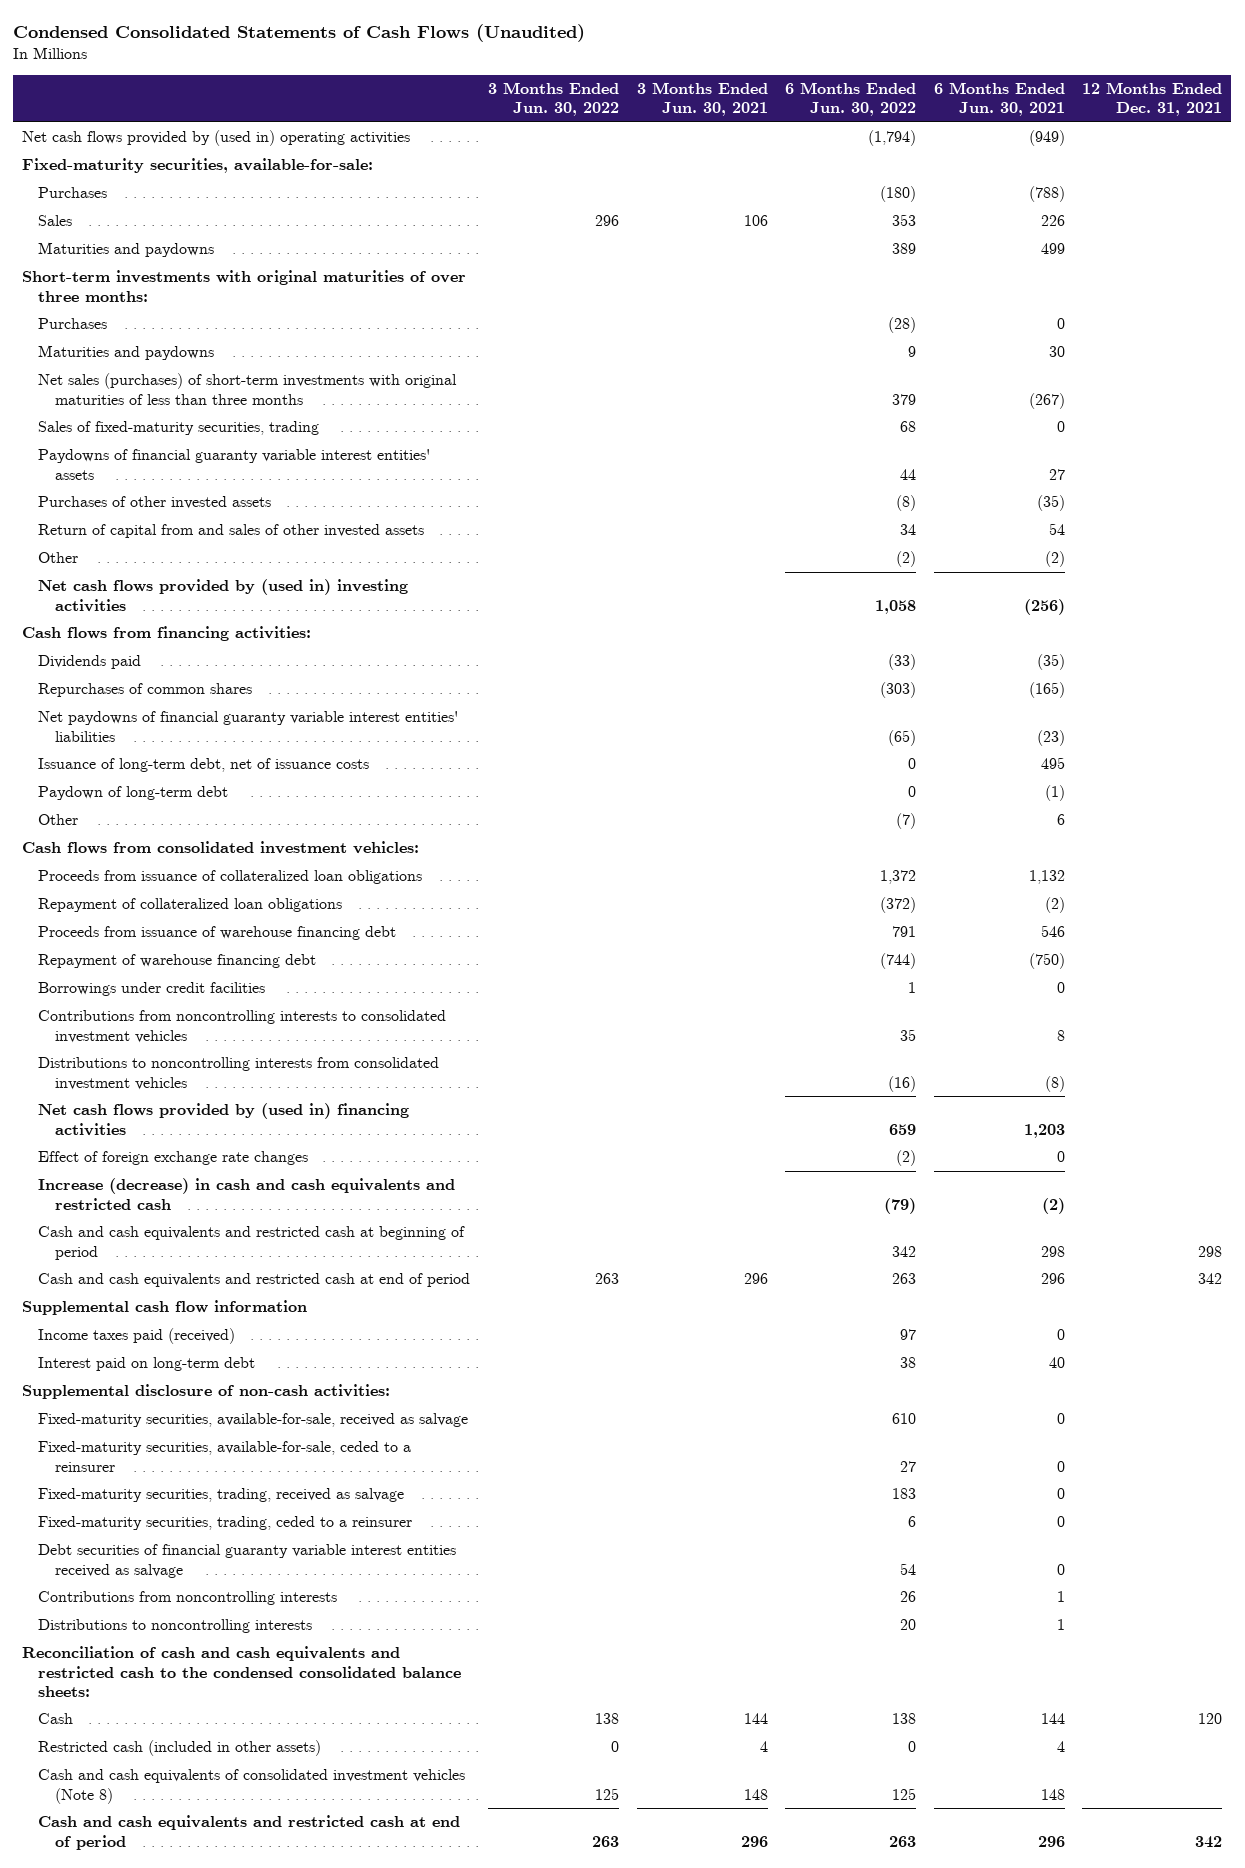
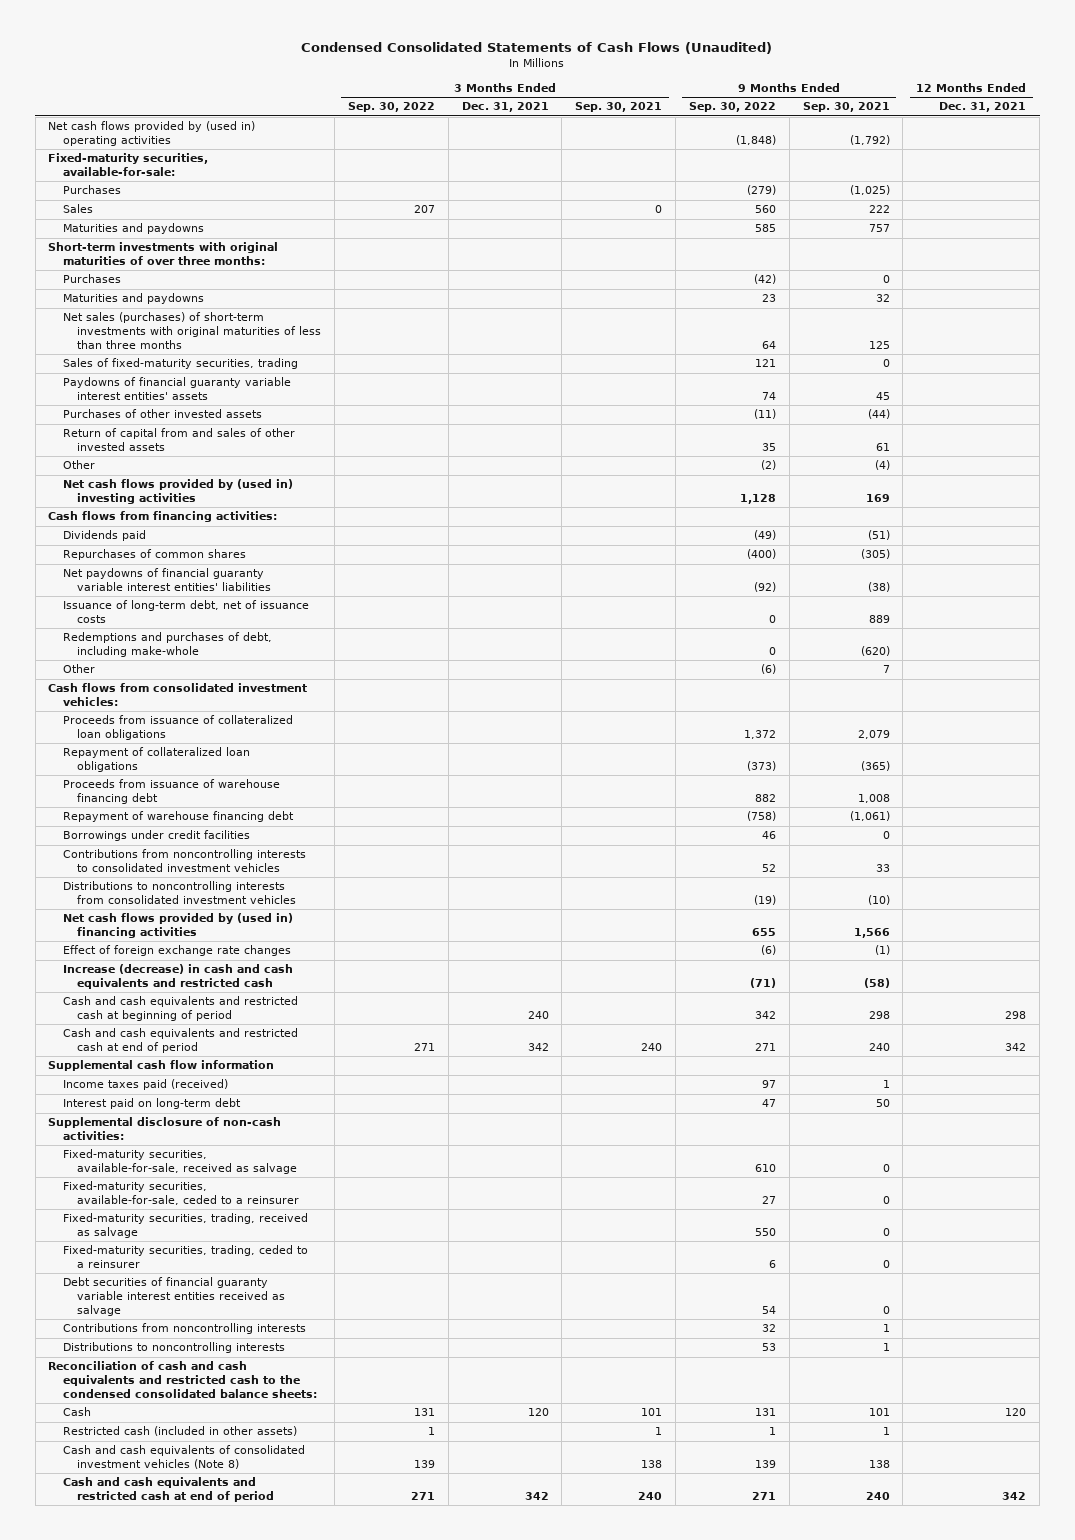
- | 3 Months Ended Jun. 30, 2022 | 3 Months Ended Jun. 30, 2021 | 6 Months Ended Jun. 30, 2022 | 6 Months Ended Jun. 30, 2021 | 12 Months Ended Dec. 31, 2021
+ | 3 Months Ended Sep. 30, 2022 | 3 Months Ended Dec. 31, 2021 | 3 Months Ended Sep. 30, 2021 | 9 Months Ended Sep. 30, 2022 | 9 Months Ended Sep. 30, 2021 | 12 Months Ended Dec. 31, 2021
- Paydown of long-term debt | | | 0 | (1) |
+ Redemptions and purchases of debt, including make-whole | | | | 0 | (620) |

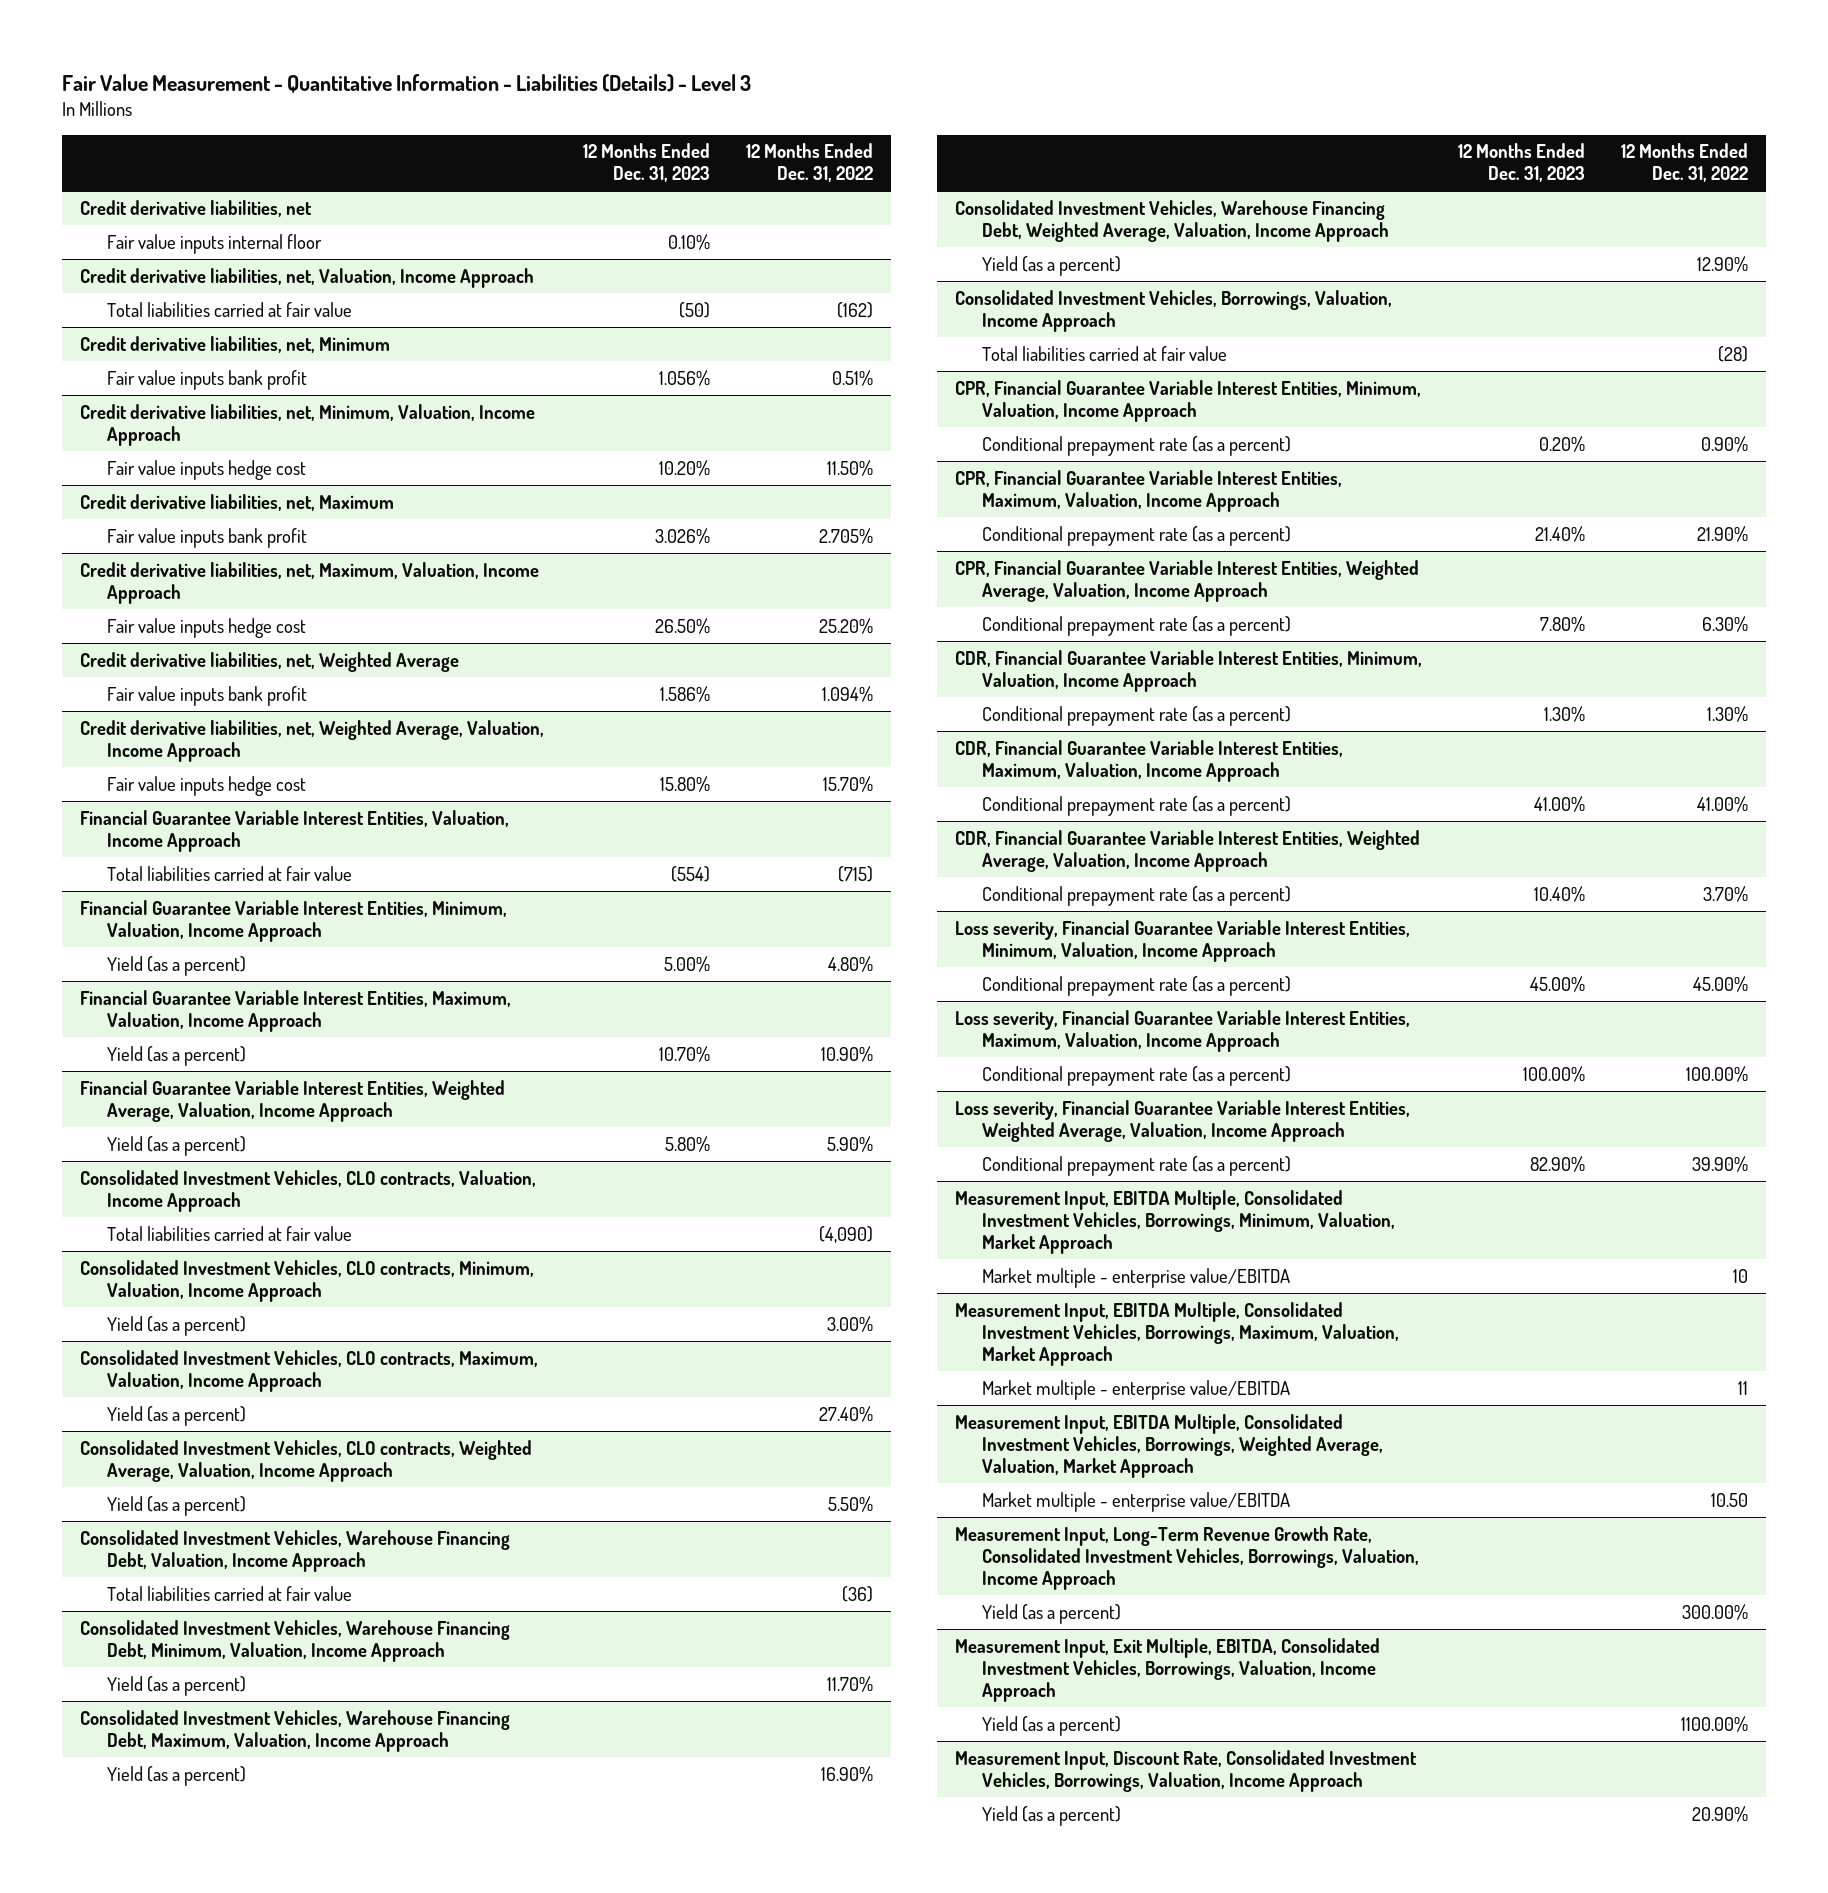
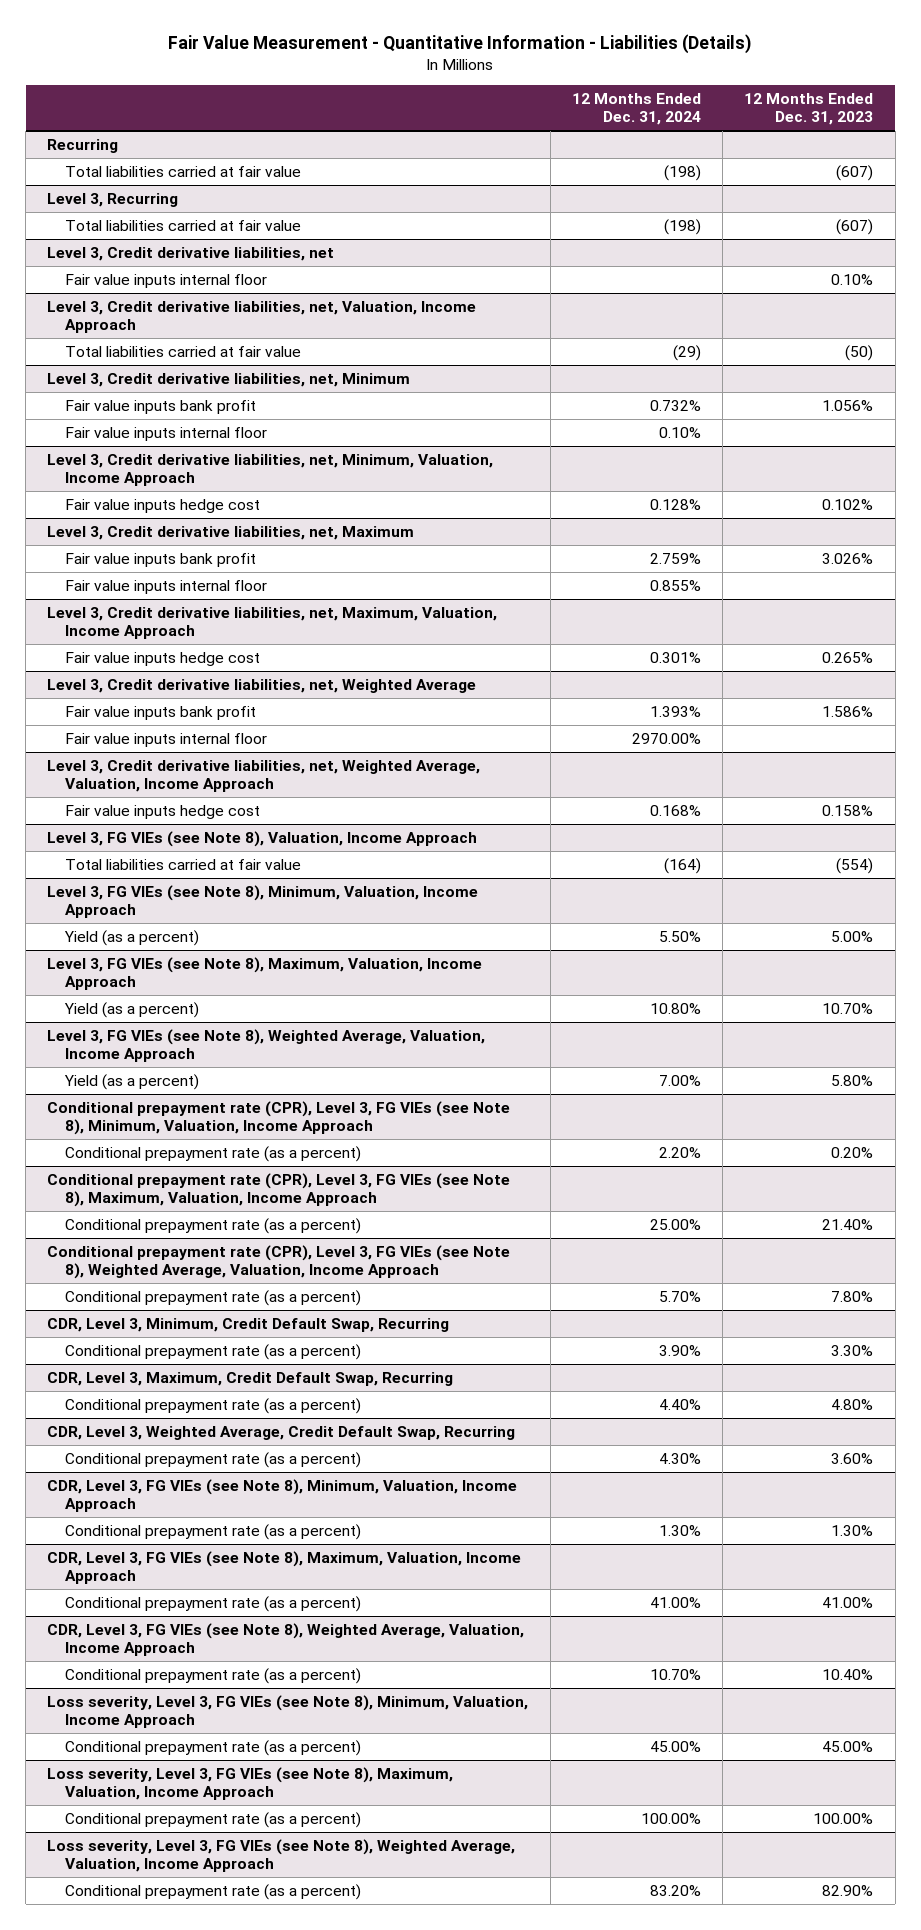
- Fair Value Measurement - Quantitative Information - Liabilities (Details) - Level 3
+ Fair Value Measurement - Quantitative Information - Liabilities (Details)
- | 12 Months Ended Dec. 31, 2023 | 12 Months Ended Dec. 31, 2022
+ | 12 Months Ended Dec. 31, 2024 | 12 Months Ended Dec. 31, 2023
- Credit derivative liabilities, net
+ Recurring
+ Total liabilities carried at fair value | (198) | (607)
+ Level 3, Recurring
+ Total liabilities carried at fair value | (198) | (607)
+ Level 3, Credit derivative liabilities, net
- Credit derivative liabilities, net, Valuation, Income Approach
+ Level 3, Credit derivative liabilities, net, Valuation, Income Approach
- Credit derivative liabilities, net, Minimum
+ Level 3, Credit derivative liabilities, net, Minimum
- Credit derivative liabilities, net, Minimum, Valuation, Income Approach
- Fair value inputs hedge cost | 10.20% | 11.50%
- Credit derivative liabilities, net, Maximum
+ Fair value inputs internal floor | 0.10% |
+ Level 3, Credit derivative liabilities, net, Minimum, Valuation, Income Approach
+ Fair value inputs hedge cost | 0.128% | 0.102%
+ Level 3, Credit derivative liabilities, net, Maximum
- Credit derivative liabilities, net, Maximum, Valuation, Income Approach
- Fair value inputs hedge cost | 26.50% | 25.20%
- Credit derivative liabilities, net, Weighted Average
+ Fair value inputs internal floor | 0.855% |
+ Level 3, Credit derivative liabilities, net, Maximum, Valuation, Income Approach
+ Fair value inputs hedge cost | 0.301% | 0.265%
+ Level 3, Credit derivative liabilities, net, Weighted Average
- Credit derivative liabilities, net, Weighted Average, Valuation, Income Approach
- Fair value inputs hedge cost | 15.80% | 15.70%
- Financial Guarantee Variable Interest Entities, Valuation, Income Approach
+ Fair value inputs internal floor | 2970.00% |
+ Level 3, Credit derivative liabilities, net, Weighted Average, Valuation, Income Approach
+ Fair value inputs hedge cost | 0.168% | 0.158%
+ Level 3, FG VIEs (see Note 8), Valuation, Income Approach
- Financial Guarantee Variable Interest Entities, Minimum, Valuation, Income Approach
+ Level 3, FG VIEs (see Note 8), Minimum, Valuation, Income Approach
- Financial Guarantee Variable Interest Entities, Maximum, Valuation, Income Approach
+ Level 3, FG VIEs (see Note 8), Maximum, Valuation, Income Approach
- Financial Guarantee Variable Interest Entities, Weighted Average, Valuation, Income Approach
+ Level 3, FG VIEs (see Note 8), Weighted Average, Valuation, Income Approach
- Consolidated Investment Vehicles, CLO contracts, Valuation, Income Approach
- Total liabilities carried at fair value | | (4,090)
- Consolidated Investment Vehicles, CLO contracts, Minimum, Valuation, Income Approach
- Yield (as a percent) | | 3.00%
- Consolidated Investment Vehicles, CLO contracts, Maximum, Valuation, Income Approach
- Yield (as a percent) | | 27.40%
- Consolidated Investment Vehicles, CLO contracts, Weighted Average, Valuation, Income Approach
- Yield (as a percent) | | 5.50%
- Consolidated Investment Vehicles, Warehouse Financing Debt, Valuation, Income Approach
- Total liabilities carried at fair value | | (36)
- Consolidated Investment Vehicles, Warehouse Financing Debt, Minimum, Valuation, Income Approach
- Yield (as a percent) | | 11.70%
- Consolidated Investment Vehicles, Warehouse Financing Debt, Maximum, Valuation, Income Approach
- Yield (as a percent) | | 16.90%
- Consolidated Investment Vehicles, Warehouse Financing Debt, Weighted Average, Valuation, Income Approach
- Yield (as a percent) | | 12.90%
- Consolidated Investment Vehicles, Borrowings, Valuation, Income Approach
- Total liabilities carried at fair value | | (28)
- CPR, Financial Guarantee Variable Interest Entities, Minimum, Valuation, Income Approach
+ Conditional prepayment rate (CPR), Level 3, FG VIEs (see Note 8), Minimum, Valuation, Income Approach
- CPR, Financial Guarantee Variable Interest Entities, Maximum, Valuation, Income Approach
+ Conditional prepayment rate (CPR), Level 3, FG VIEs (see Note 8), Maximum, Valuation, Income Approach
- CPR, Financial Guarantee Variable Interest Entities, Weighted Average, Valuation, Income Approach
+ Conditional prepayment rate (CPR), Level 3, FG VIEs (see Note 8), Weighted Average, Valuation, Income Approach
- CDR, Financial Guarantee Variable Interest Entities, Minimum, Valuation, Income Approach
+ CDR, Level 3, Minimum, Credit Default Swap, Recurring
+ Conditional prepayment rate (as a percent) | 3.90% | 3.30%
+ CDR, Level 3, Maximum, Credit Default Swap, Recurring
+ Conditional prepayment rate (as a percent) | 4.40% | 4.80%
+ CDR, Level 3, Weighted Average, Credit Default Swap, Recurring
+ Conditional prepayment rate (as a percent) | 4.30% | 3.60%
+ CDR, Level 3, FG VIEs (see Note 8), Minimum, Valuation, Income Approach
- CDR, Financial Guarantee Variable Interest Entities, Maximum, Valuation, Income Approach
+ CDR, Level 3, FG VIEs (see Note 8), Maximum, Valuation, Income Approach
- CDR, Financial Guarantee Variable Interest Entities, Weighted Average, Valuation, Income Approach
+ CDR, Level 3, FG VIEs (see Note 8), Weighted Average, Valuation, Income Approach
- Loss severity, Financial Guarantee Variable Interest Entities, Minimum, Valuation, Income Approach
+ Loss severity, Level 3, FG VIEs (see Note 8), Minimum, Valuation, Income Approach
- Loss severity, Financial Guarantee Variable Interest Entities, Maximum, Valuation, Income Approach
+ Loss severity, Level 3, FG VIEs (see Note 8), Maximum, Valuation, Income Approach
- Loss severity, Financial Guarantee Variable Interest Entities, Weighted Average, Valuation, Income Approach
+ Loss severity, Level 3, FG VIEs (see Note 8), Weighted Average, Valuation, Income Approach
- Measurement Input, EBITDA Multiple, Consolidated Investment Vehicles, Borrowings, Minimum, Valuation, Market Approach
- Market multiple - enterprise value/EBITDA | | 10
- Measurement Input, EBITDA Multiple, Consolidated Investment Vehicles, Borrowings, Maximum, Valuation, Market Approach
- Market multiple - enterprise value/EBITDA | | 11
- Measurement Input, EBITDA Multiple, Consolidated Investment Vehicles, Borrowings, Weighted Average, Valuation, Market Approach
- Market multiple - enterprise value/EBITDA | | 10.50
- Measurement Input, Long-Term Revenue Growth Rate, Consolidated Investment Vehicles, Borrowings, Valuation, Income Approach
- Yield (as a percent) | | 300.00%
- Measurement Input, Exit Multiple, EBITDA, Consolidated Investment Vehicles, Borrowings, Valuation, Income Approach
- Yield (as a percent) | | 1100.00%
- Measurement Input, Discount Rate, Consolidated Investment Vehicles, Borrowings, Valuation, Income Approach
- Yield (as a percent) | | 20.90%

